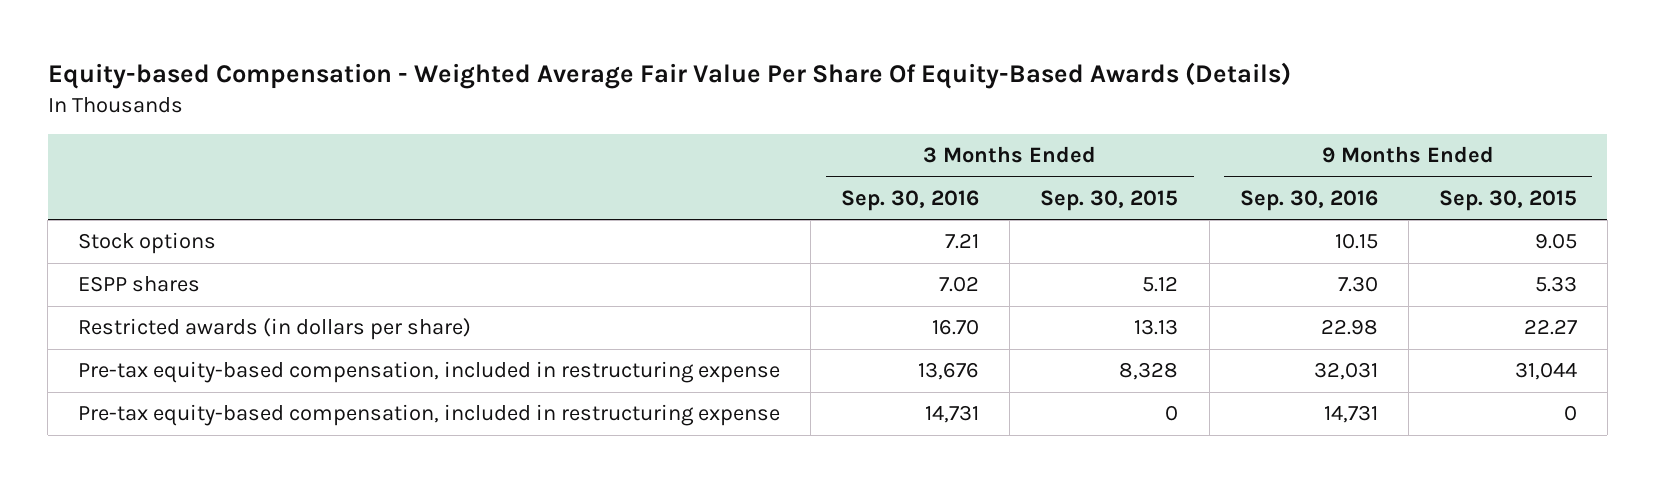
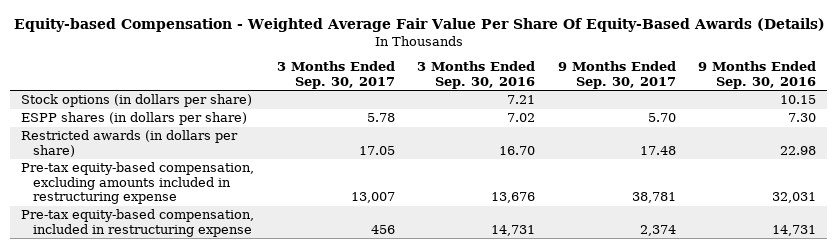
- | 3 Months Ended Sep. 30, 2016 | 3 Months Ended Sep. 30, 2015 | 9 Months Ended Sep. 30, 2016 | 9 Months Ended Sep. 30, 2015
+ | 3 Months Ended Sep. 30, 2017 | 3 Months Ended Sep. 30, 2016 | 9 Months Ended Sep. 30, 2017 | 9 Months Ended Sep. 30, 2016
- Stock options | 7.21 | | 10.15 | 9.05
- ESPP shares | 7.02 | 5.12 | 7.30 | 5.33
+ Stock options (in dollars per share) | | 7.21 | | 10.15
+ ESPP shares (in dollars per share) | 5.78 | 7.02 | 5.70 | 7.30
- Pre-tax equity-based compensation, included in restructuring expense | 13,676 | 8,328 | 32,031 | 31,044
+ Pre-tax equity-based compensation, excluding amounts included in restructuring expense | 13,007 | 13,676 | 38,781 | 32,031

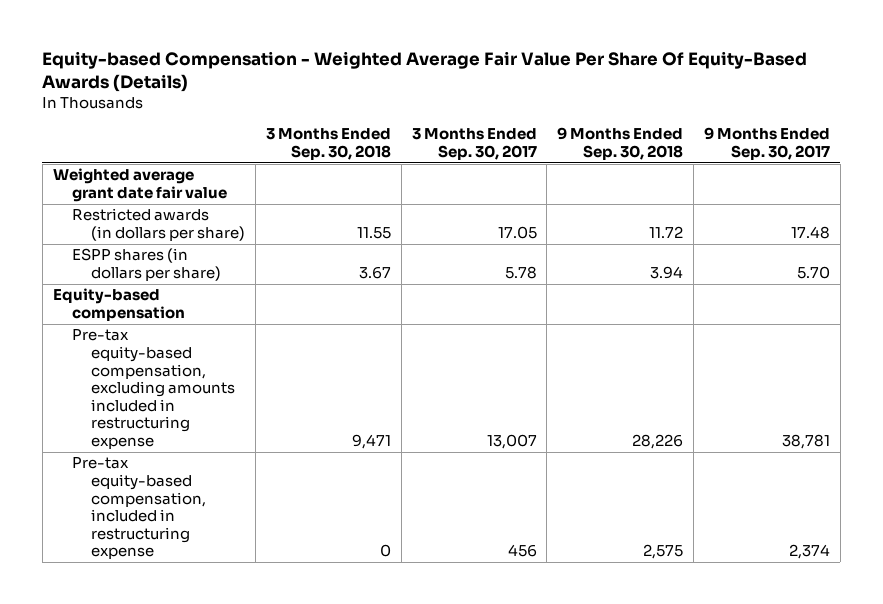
- | 3 Months Ended Sep. 30, 2017 | 3 Months Ended Sep. 30, 2016 | 9 Months Ended Sep. 30, 2017 | 9 Months Ended Sep. 30, 2016
+ | 3 Months Ended Sep. 30, 2018 | 3 Months Ended Sep. 30, 2017 | 9 Months Ended Sep. 30, 2018 | 9 Months Ended Sep. 30, 2017
- Stock options (in dollars per share) | | 7.21 | | 10.15
+ Weighted average grant date fair value
moved down: ESPP shares (in dollars per share) | 3.67 | 5.78 | 3.94 | 5.70
+ Equity-based compensation

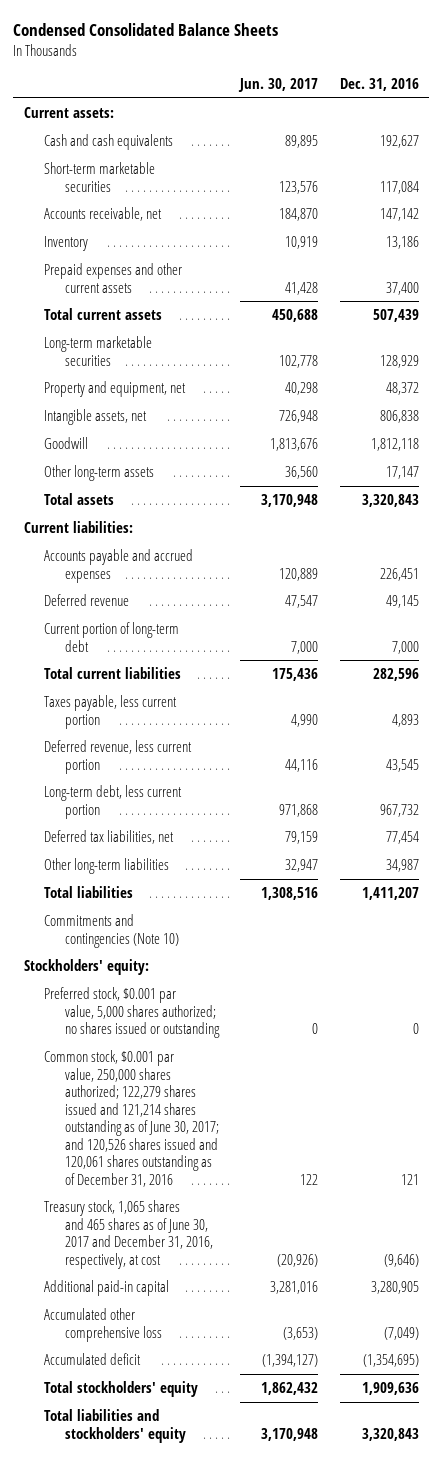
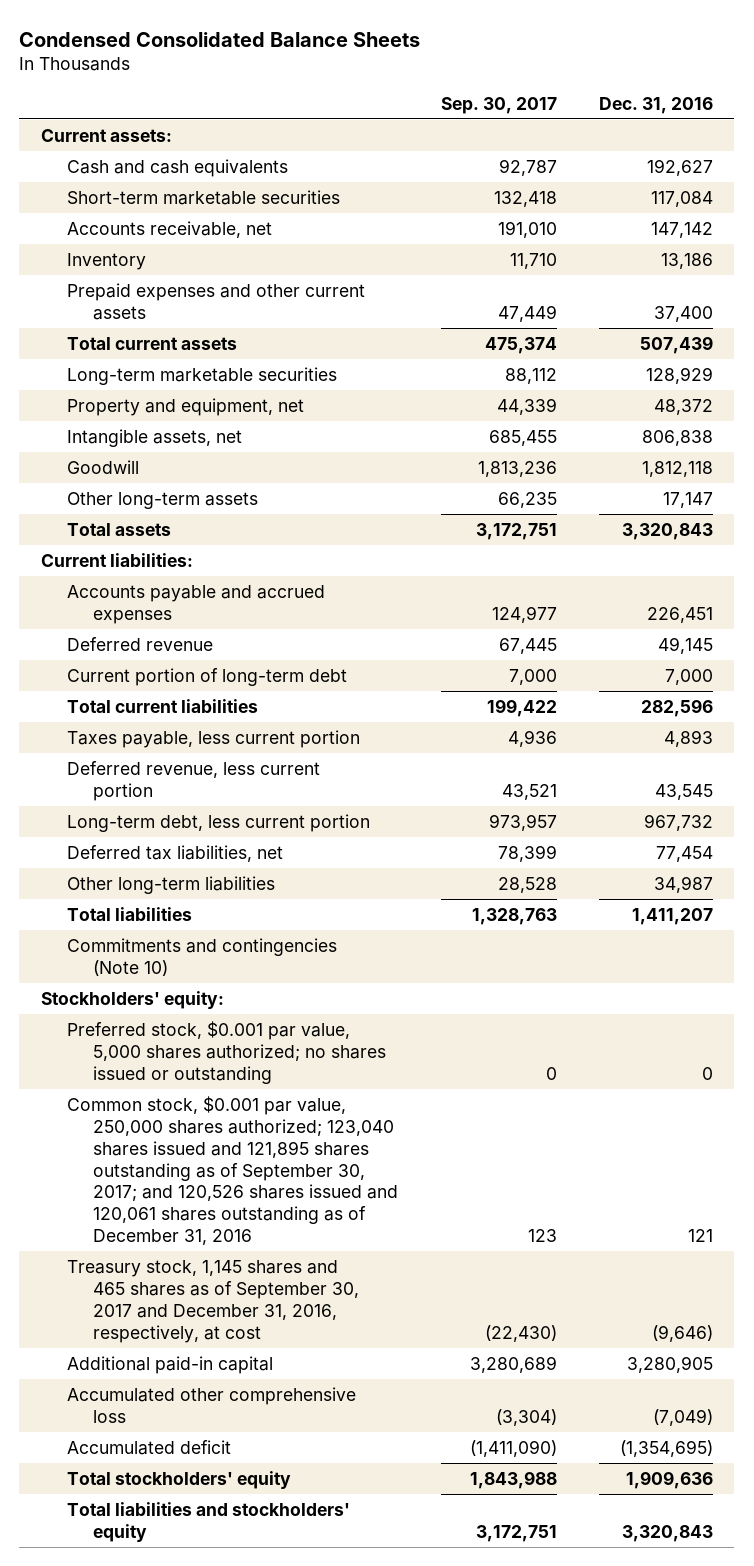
- | Jun. 30, 2017 | Dec. 31, 2016
+ | Sep. 30, 2017 | Dec. 31, 2016
- Common stock, $0.001 par value, 250,000 shares authorized; 122,279 shares issued and 121,214 shares outstanding as of June 30, 2017; and 120,526 shares issued and 120,061 shares outstanding as of December 31, 2016 | 122 | 121
- Treasury stock, 1,065 shares and 465 shares as of June 30, 2017 and December 31, 2016, respectively, at cost | (20,926) | (9,646)
+ Common stock, $0.001 par value, 250,000 shares authorized; 123,040 shares issued and 121,895 shares outstanding as of September 30, 2017; and 120,526 shares issued and 120,061 shares outstanding as of December 31, 2016 | 123 | 121
+ Treasury stock, 1,145 shares and 465 shares as of September 30, 2017 and December 31, 2016, respectively, at cost | (22,430) | (9,646)

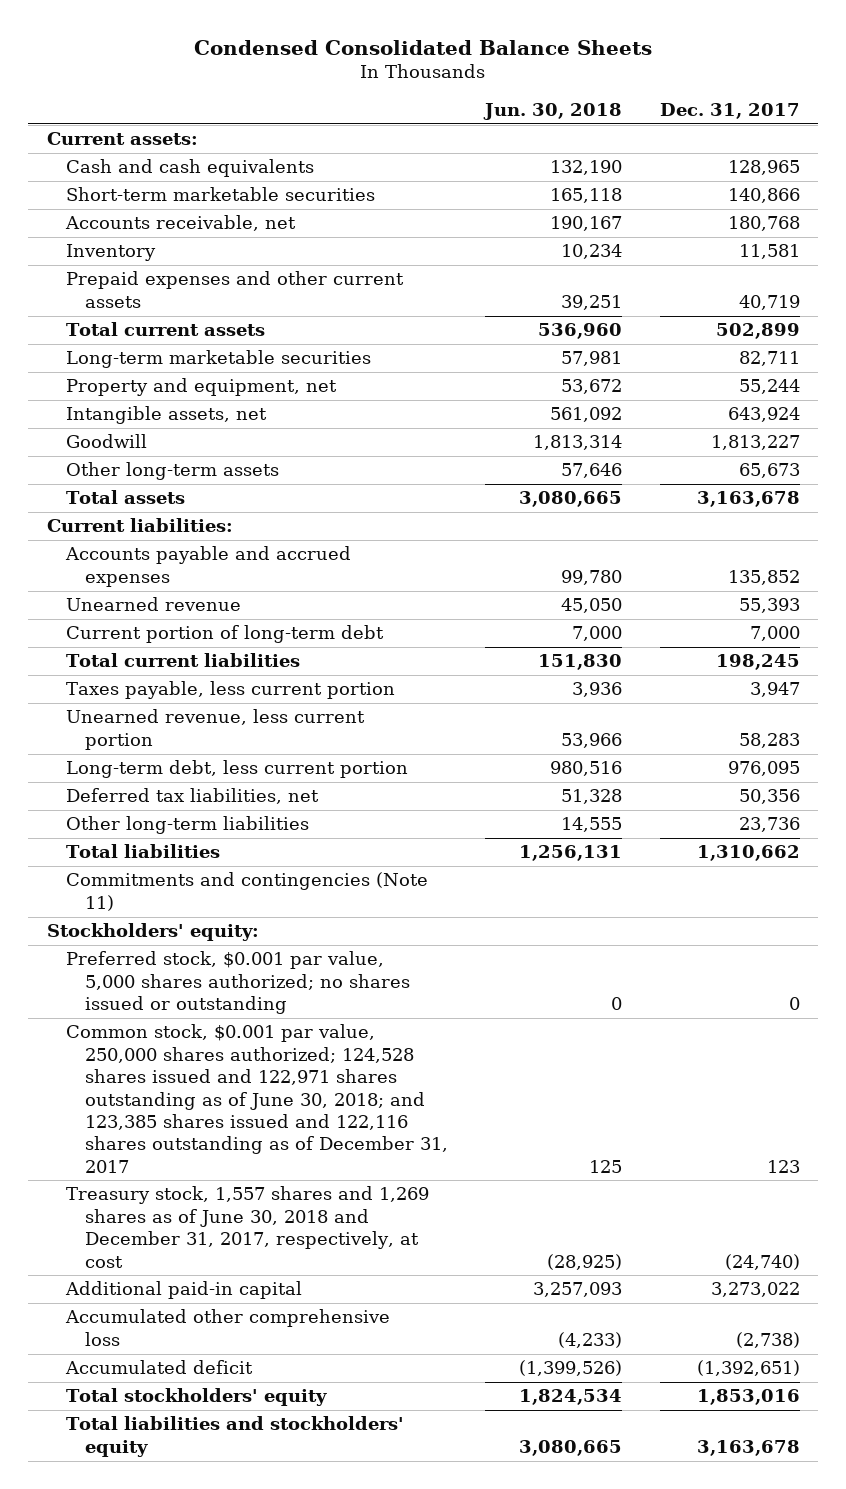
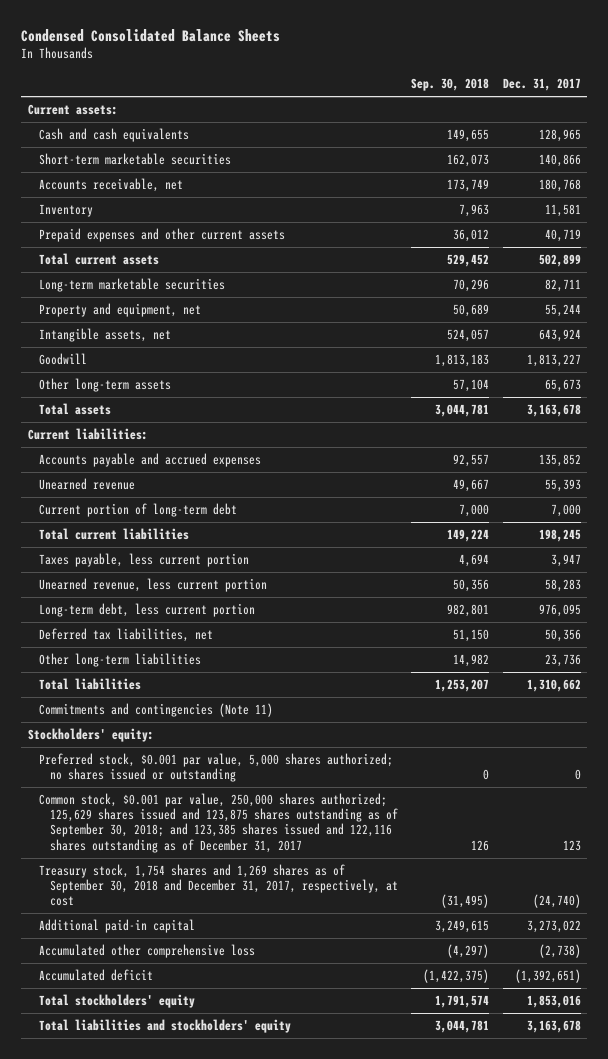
- | Jun. 30, 2018 | Dec. 31, 2017
+ | Sep. 30, 2018 | Dec. 31, 2017
- Common stock, $0.001 par value, 250,000 shares authorized; 124,528 shares issued and 122,971 shares outstanding as of June 30, 2018; and 123,385 shares issued and 122,116 shares outstanding as of December 31, 2017 | 125 | 123
- Treasury stock, 1,557 shares and 1,269 shares as of June 30, 2018 and December 31, 2017, respectively, at cost | (28,925) | (24,740)
+ Common stock, $0.001 par value, 250,000 shares authorized; 125,629 shares issued and 123,875 shares outstanding as of September 30, 2018; and 123,385 shares issued and 122,116 shares outstanding as of December 31, 2017 | 126 | 123
+ Treasury stock, 1,754 shares and 1,269 shares as of September 30, 2018 and December 31, 2017, respectively, at cost | (31,495) | (24,740)

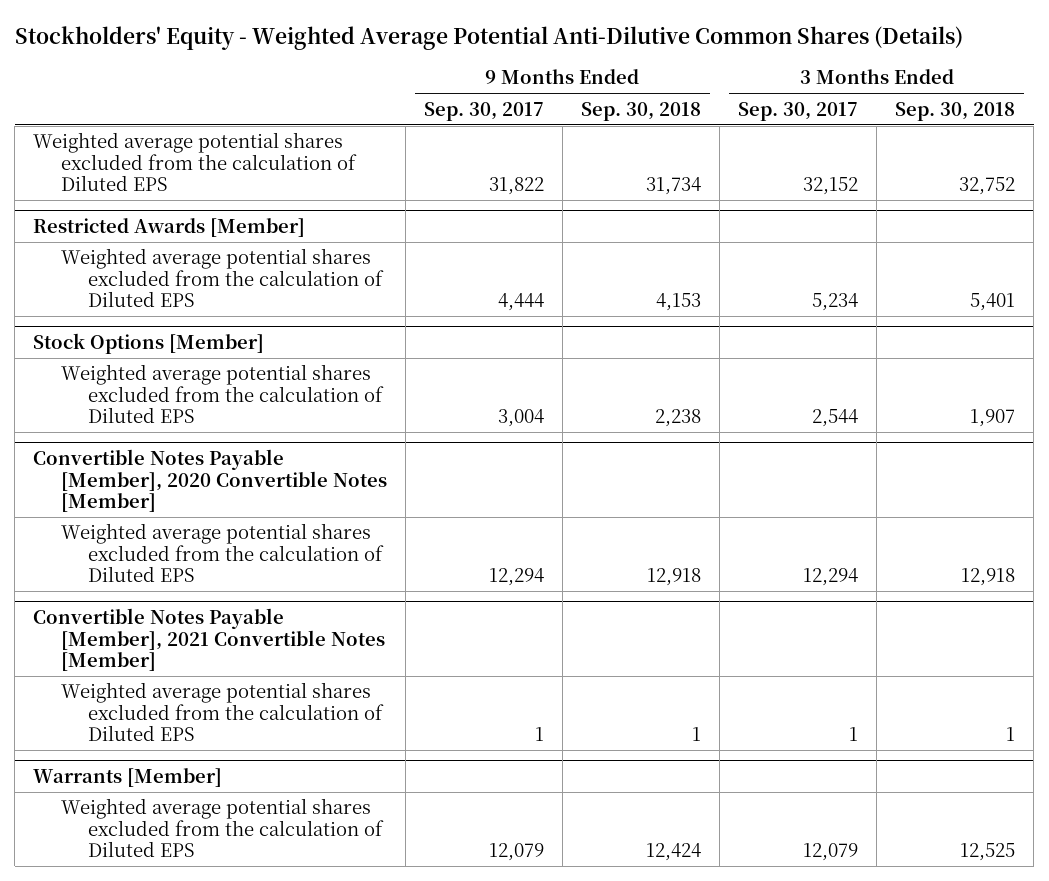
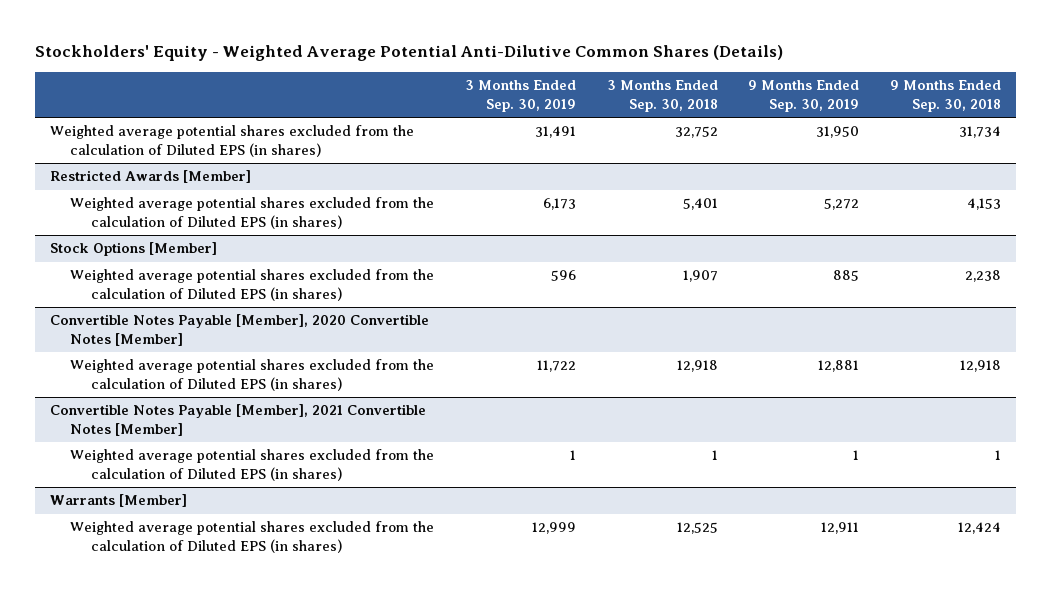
- | 9 Months Ended Sep. 30, 2017 | 9 Months Ended Sep. 30, 2018 | 3 Months Ended Sep. 30, 2017 | 3 Months Ended Sep. 30, 2018
+ | 3 Months Ended Sep. 30, 2019 | 3 Months Ended Sep. 30, 2018 | 9 Months Ended Sep. 30, 2019 | 9 Months Ended Sep. 30, 2018
- Weighted average potential shares excluded from the calculation of Diluted EPS | 31,822 | 31,734 | 32,152 | 32,752
+ Weighted average potential shares excluded from the calculation of Diluted EPS (in shares) | 31,491 | 32,752 | 31,950 | 31,734
@ Restricted Awards [Member]
- Weighted average potential shares excluded from the calculation of Diluted EPS | 4,444 | 4,153 | 5,234 | 5,401
+ Weighted average potential shares excluded from the calculation of Diluted EPS (in shares) | 6,173 | 5,401 | 5,272 | 4,153
@ Stock Options [Member]
- Weighted average potential shares excluded from the calculation of Diluted EPS | 3,004 | 2,238 | 2,544 | 1,907
+ Weighted average potential shares excluded from the calculation of Diluted EPS (in shares) | 596 | 1,907 | 885 | 2,238
@ Convertible Notes Payable [Member], 2020 Convertible Notes [Member]
- Weighted average potential shares excluded from the calculation of Diluted EPS | 12,294 | 12,918 | 12,294 | 12,918
+ Weighted average potential shares excluded from the calculation of Diluted EPS (in shares) | 11,722 | 12,918 | 12,881 | 12,918
@ Convertible Notes Payable [Member], 2021 Convertible Notes [Member]
- Weighted average potential shares excluded from the calculation of Diluted EPS | 1 | 1 | 1 | 1
+ Weighted average potential shares excluded from the calculation of Diluted EPS (in shares) | 1 | 1 | 1 | 1
@ Warrants [Member]
- Weighted average potential shares excluded from the calculation of Diluted EPS | 12,079 | 12,424 | 12,079 | 12,525
+ Weighted average potential shares excluded from the calculation of Diluted EPS (in shares) | 12,999 | 12,525 | 12,911 | 12,424

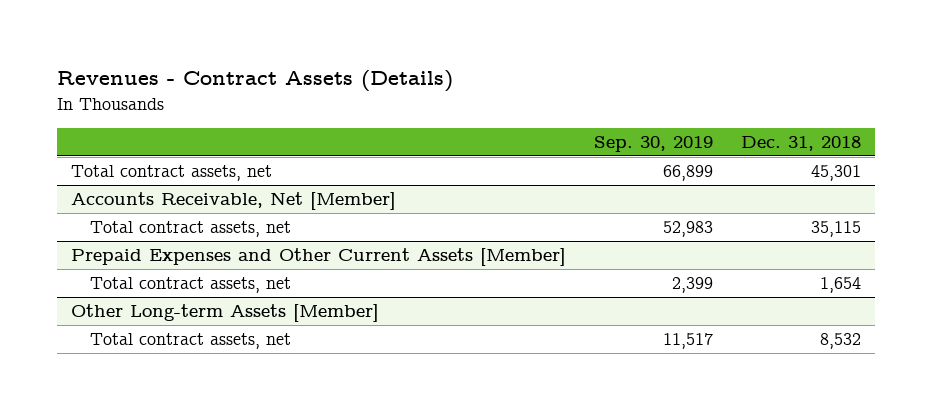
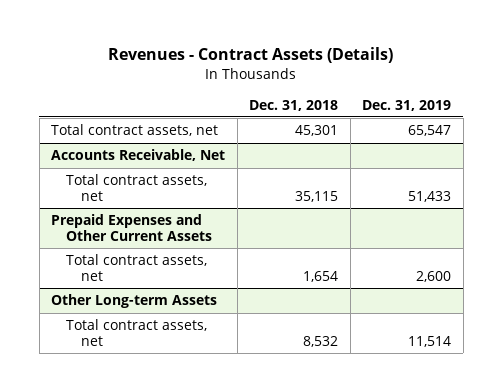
- | Sep. 30, 2019 | Dec. 31, 2018
+ | Dec. 31, 2018 | Dec. 31, 2019
- Accounts Receivable, Net [Member]
+ Accounts Receivable, Net
- Prepaid Expenses and Other Current Assets [Member]
+ Prepaid Expenses and Other Current Assets
- Other Long-term Assets [Member]
+ Other Long-term Assets

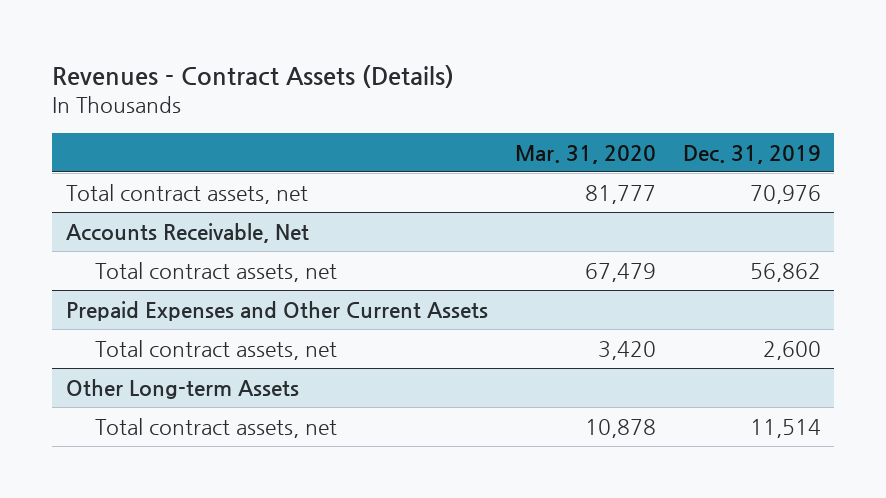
- | Dec. 31, 2018 | Dec. 31, 2019
+ | Mar. 31, 2020 | Dec. 31, 2019
- Total contract assets, net | 45,301 | 65,547
+ Total contract assets, net | 81,777 | 70,976
@ Accounts Receivable, Net
- Total contract assets, net | 35,115 | 51,433
+ Total contract assets, net | 67,479 | 56,862

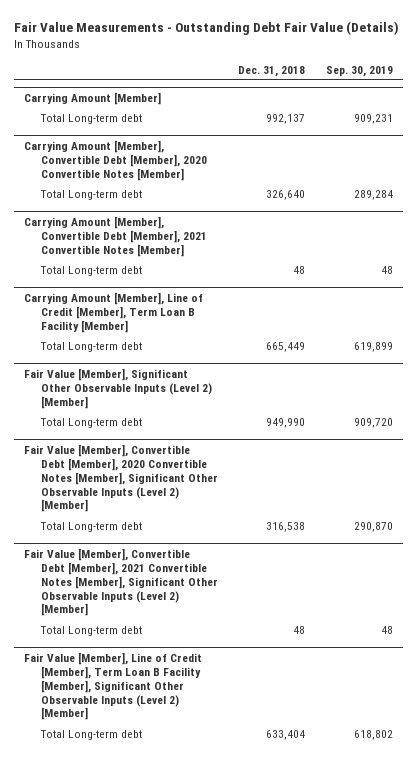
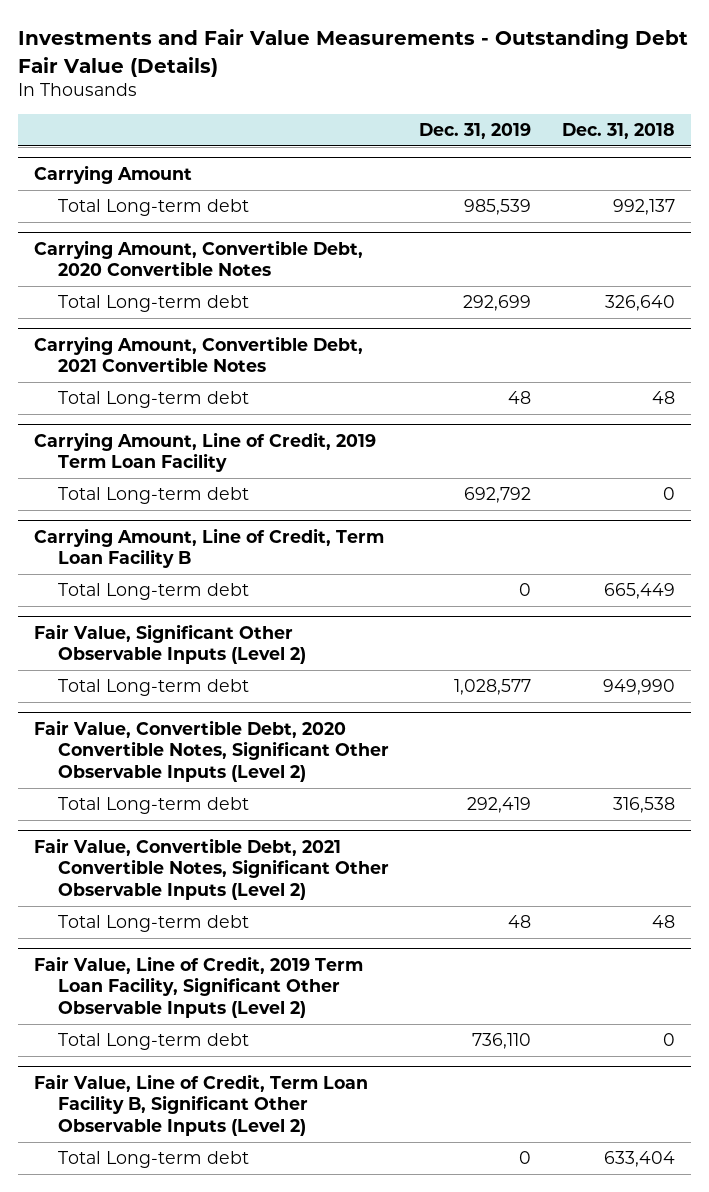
- Fair Value Measurements - Outstanding Debt Fair Value (Details)
+ Investments and Fair Value Measurements - Outstanding Debt Fair Value (Details)
- | Dec. 31, 2018 | Sep. 30, 2019
+ | Dec. 31, 2019 | Dec. 31, 2018
- Carrying Amount [Member]
+ Carrying Amount
- Carrying Amount [Member], Convertible Debt [Member], 2020 Convertible Notes [Member]
+ Carrying Amount, Convertible Debt, 2020 Convertible Notes
- Carrying Amount [Member], Convertible Debt [Member], 2021 Convertible Notes [Member]
+ Carrying Amount, Convertible Debt, 2021 Convertible Notes
- Carrying Amount [Member], Line of Credit [Member], Term Loan B Facility [Member]
+ Carrying Amount, Line of Credit, 2019 Term Loan Facility
+ Total Long-term debt | 692,792 | 0
+ Carrying Amount, Line of Credit, Term Loan Facility B
- Fair Value [Member], Significant Other Observable Inputs (Level 2) [Member]
+ Fair Value, Significant Other Observable Inputs (Level 2)
- Fair Value [Member], Convertible Debt [Member], 2020 Convertible Notes [Member], Significant Other Observable Inputs (Level 2) [Member]
+ Fair Value, Convertible Debt, 2020 Convertible Notes, Significant Other Observable Inputs (Level 2)
- Fair Value [Member], Convertible Debt [Member], 2021 Convertible Notes [Member], Significant Other Observable Inputs (Level 2) [Member]
+ Fair Value, Convertible Debt, 2021 Convertible Notes, Significant Other Observable Inputs (Level 2)
- Fair Value [Member], Line of Credit [Member], Term Loan B Facility [Member], Significant Other Observable Inputs (Level 2) [Member]
+ Fair Value, Line of Credit, 2019 Term Loan Facility, Significant Other Observable Inputs (Level 2)
+ Total Long-term debt | 736,110 | 0
+ Fair Value, Line of Credit, Term Loan Facility B, Significant Other Observable Inputs (Level 2)

